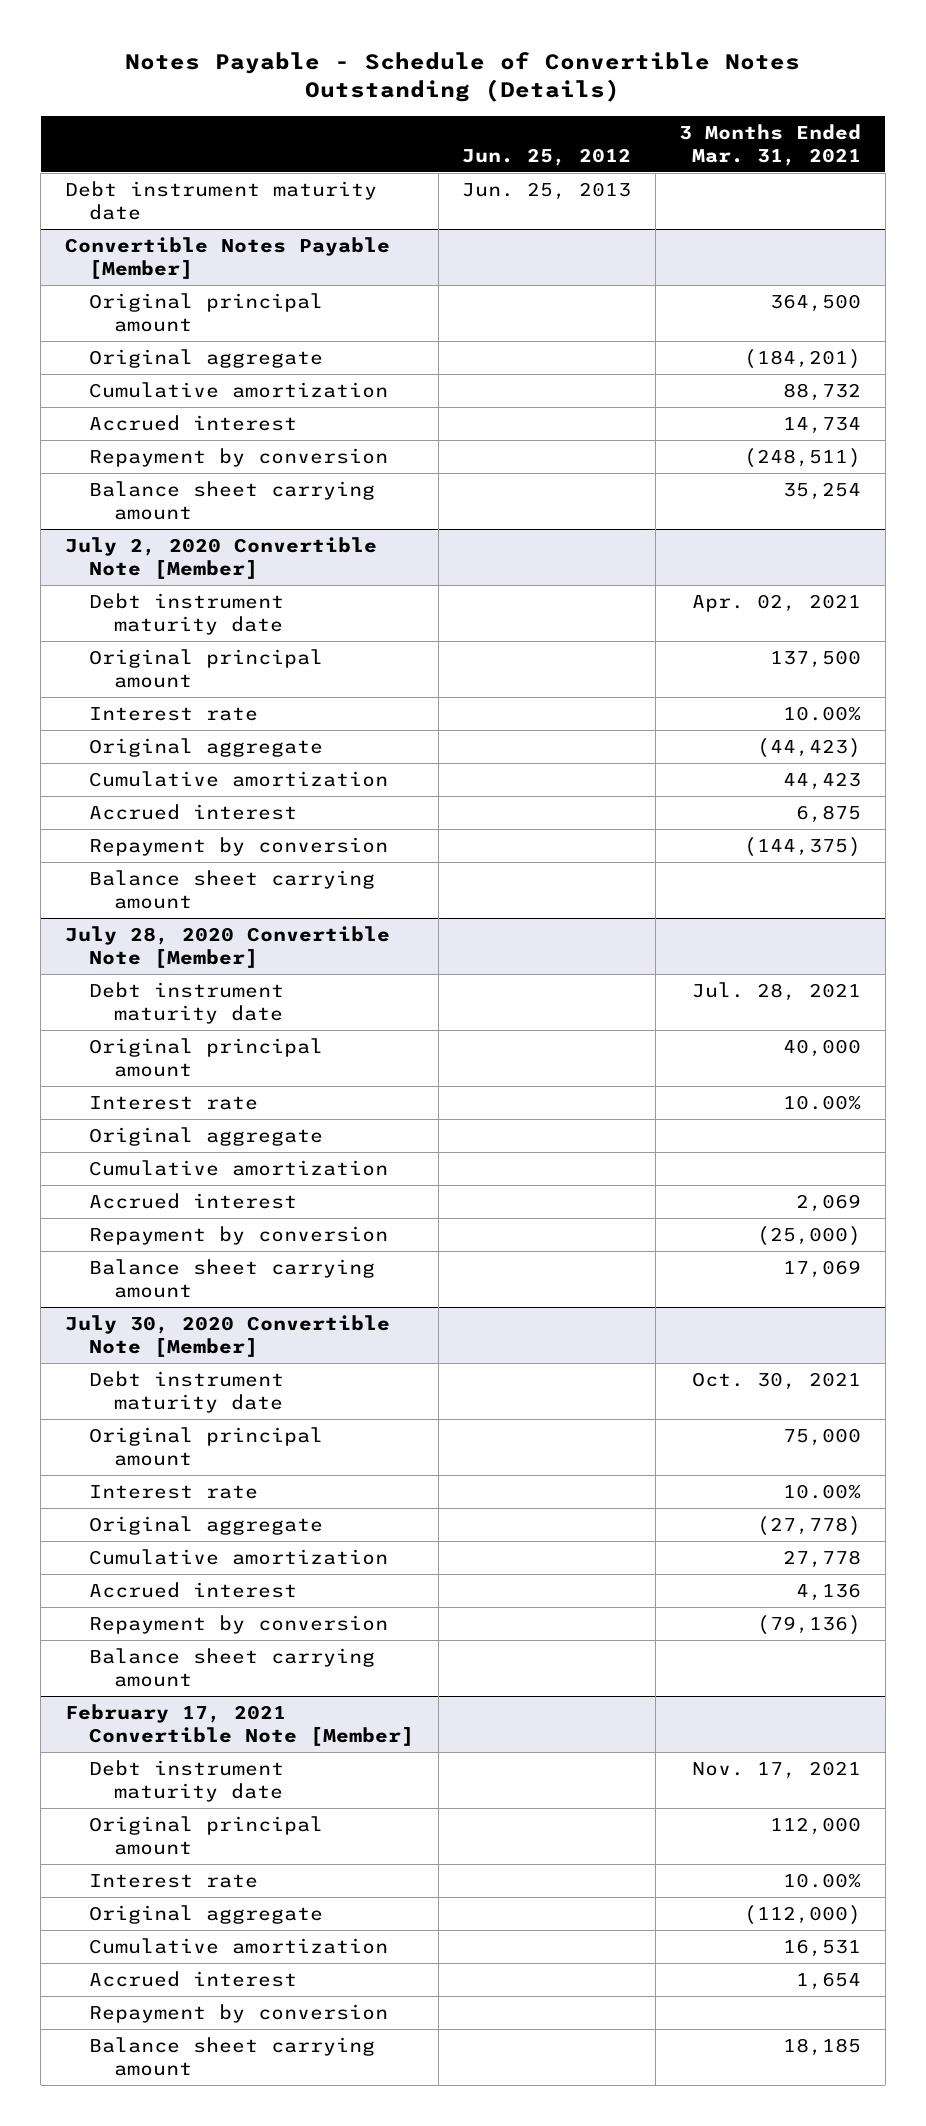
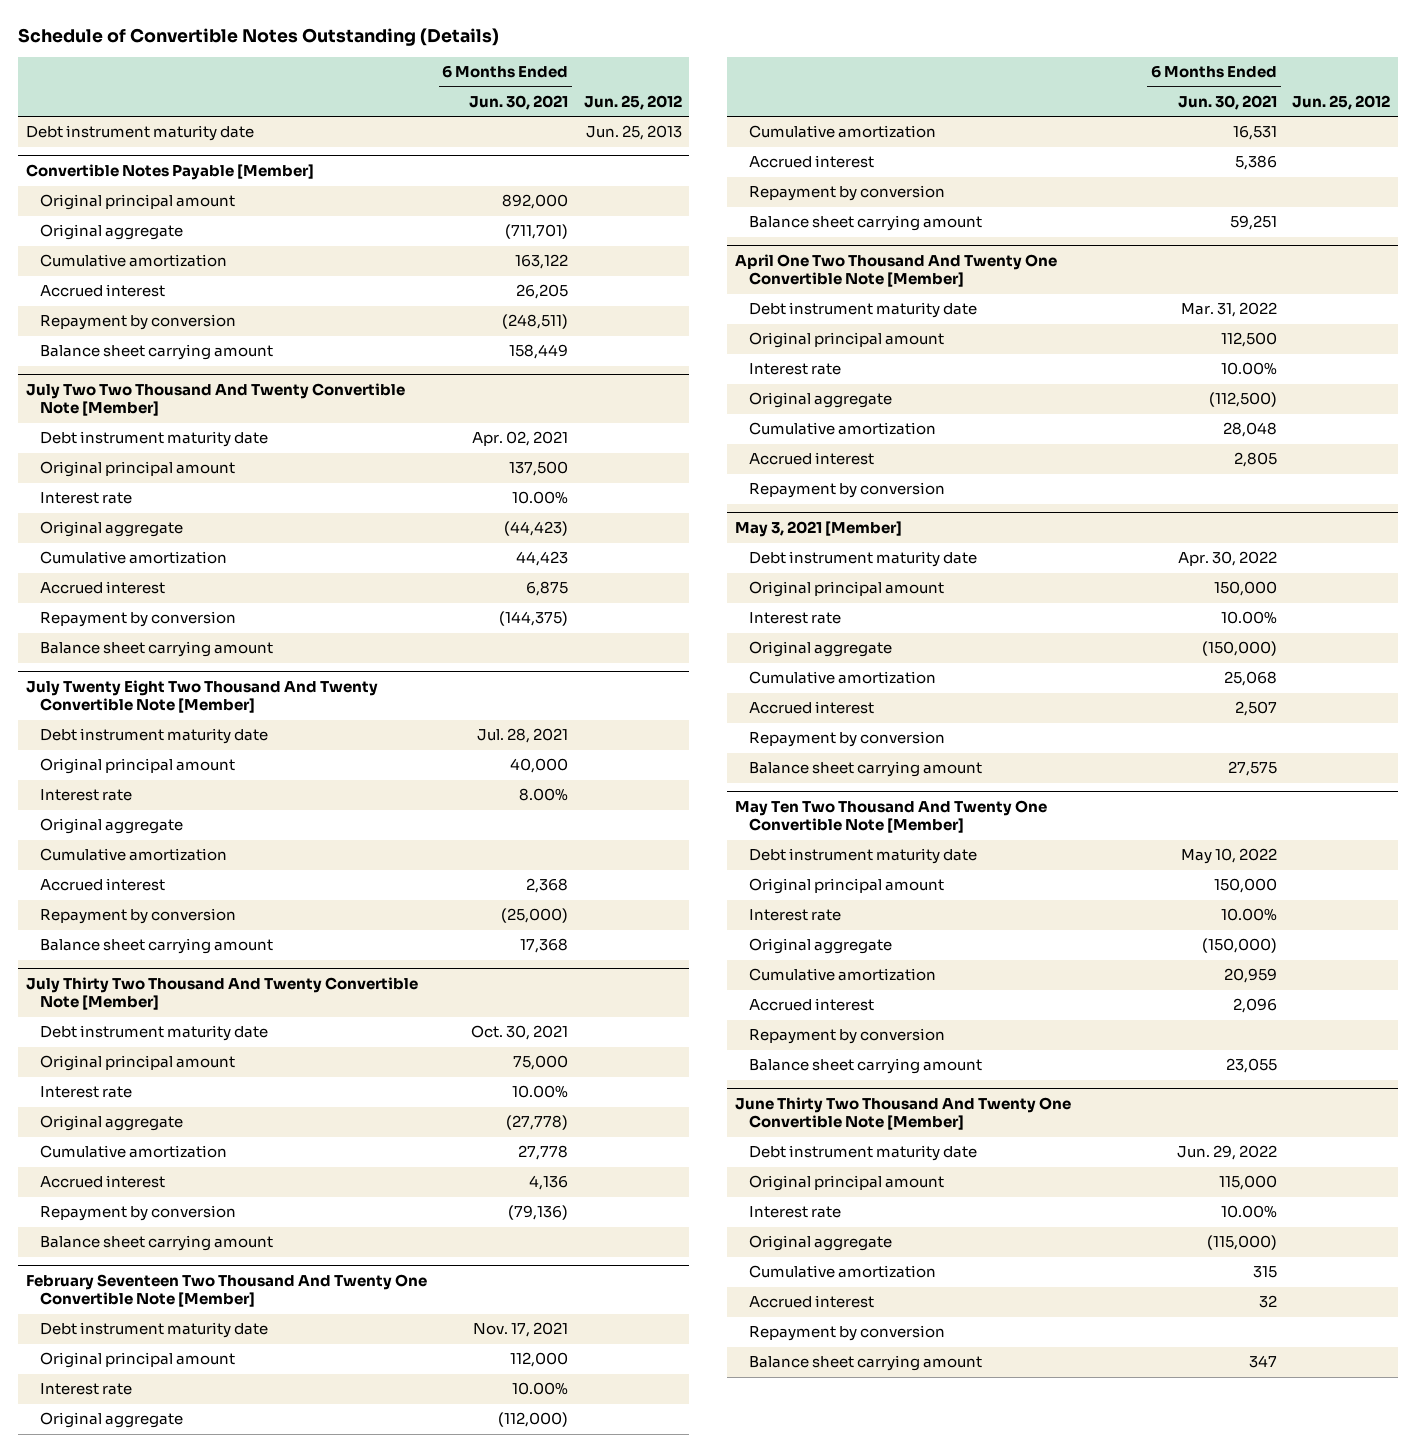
- Notes Payable - Schedule of Convertible Notes Outstanding (Details)
+ Schedule of Convertible Notes Outstanding (Details)
- | Jun. 25, 2012 | 3 Months Ended Mar. 31, 2021
+ | 6 Months Ended Jun. 30, 2021 | Jun. 25, 2012
- July 2, 2020 Convertible Note [Member]
+ July Two Two Thousand And Twenty Convertible Note [Member]
- July 28, 2020 Convertible Note [Member]
+ July Twenty Eight Two Thousand And Twenty Convertible Note [Member]
- July 30, 2020 Convertible Note [Member]
+ July Thirty Two Thousand And Twenty Convertible Note [Member]
- February 17, 2021 Convertible Note [Member]
+ February Seventeen Two Thousand And Twenty One Convertible Note [Member]
+ April One Two Thousand And Twenty One Convertible Note [Member]
+ Debt instrument maturity date | Mar. 31, 2022 |
+ Original principal amount | 112,500 |
+ Interest rate | 10.00% |
+ Original aggregate | (112,500) |
+ Cumulative amortization | 28,048 |
+ Accrued interest | 2,805 |
+ Repayment by conversion
+ May 3, 2021 [Member]
+ Debt instrument maturity date | Apr. 30, 2022 |
+ Original principal amount | 150,000 |
+ Interest rate | 10.00% |
+ Original aggregate | (150,000) |
+ Cumulative amortization | 25,068 |
+ Accrued interest | 2,507 |
+ Repayment by conversion
+ Balance sheet carrying amount | 27,575 |
+ May Ten Two Thousand And Twenty One Convertible Note [Member]
+ Debt instrument maturity date | May 10, 2022 |
+ Original principal amount | 150,000 |
+ Interest rate | 10.00% |
+ Original aggregate | (150,000) |
+ Cumulative amortization | 20,959 |
+ Accrued interest | 2,096 |
+ Repayment by conversion
+ Balance sheet carrying amount | 23,055 |
+ June Thirty Two Thousand And Twenty One Convertible Note [Member]
+ Debt instrument maturity date | Jun. 29, 2022 |
+ Original principal amount | 115,000 |
+ Interest rate | 10.00% |
+ Original aggregate | (115,000) |
+ Cumulative amortization | 315 |
+ Accrued interest | 32 |
+ Repayment by conversion
+ Balance sheet carrying amount | 347 |

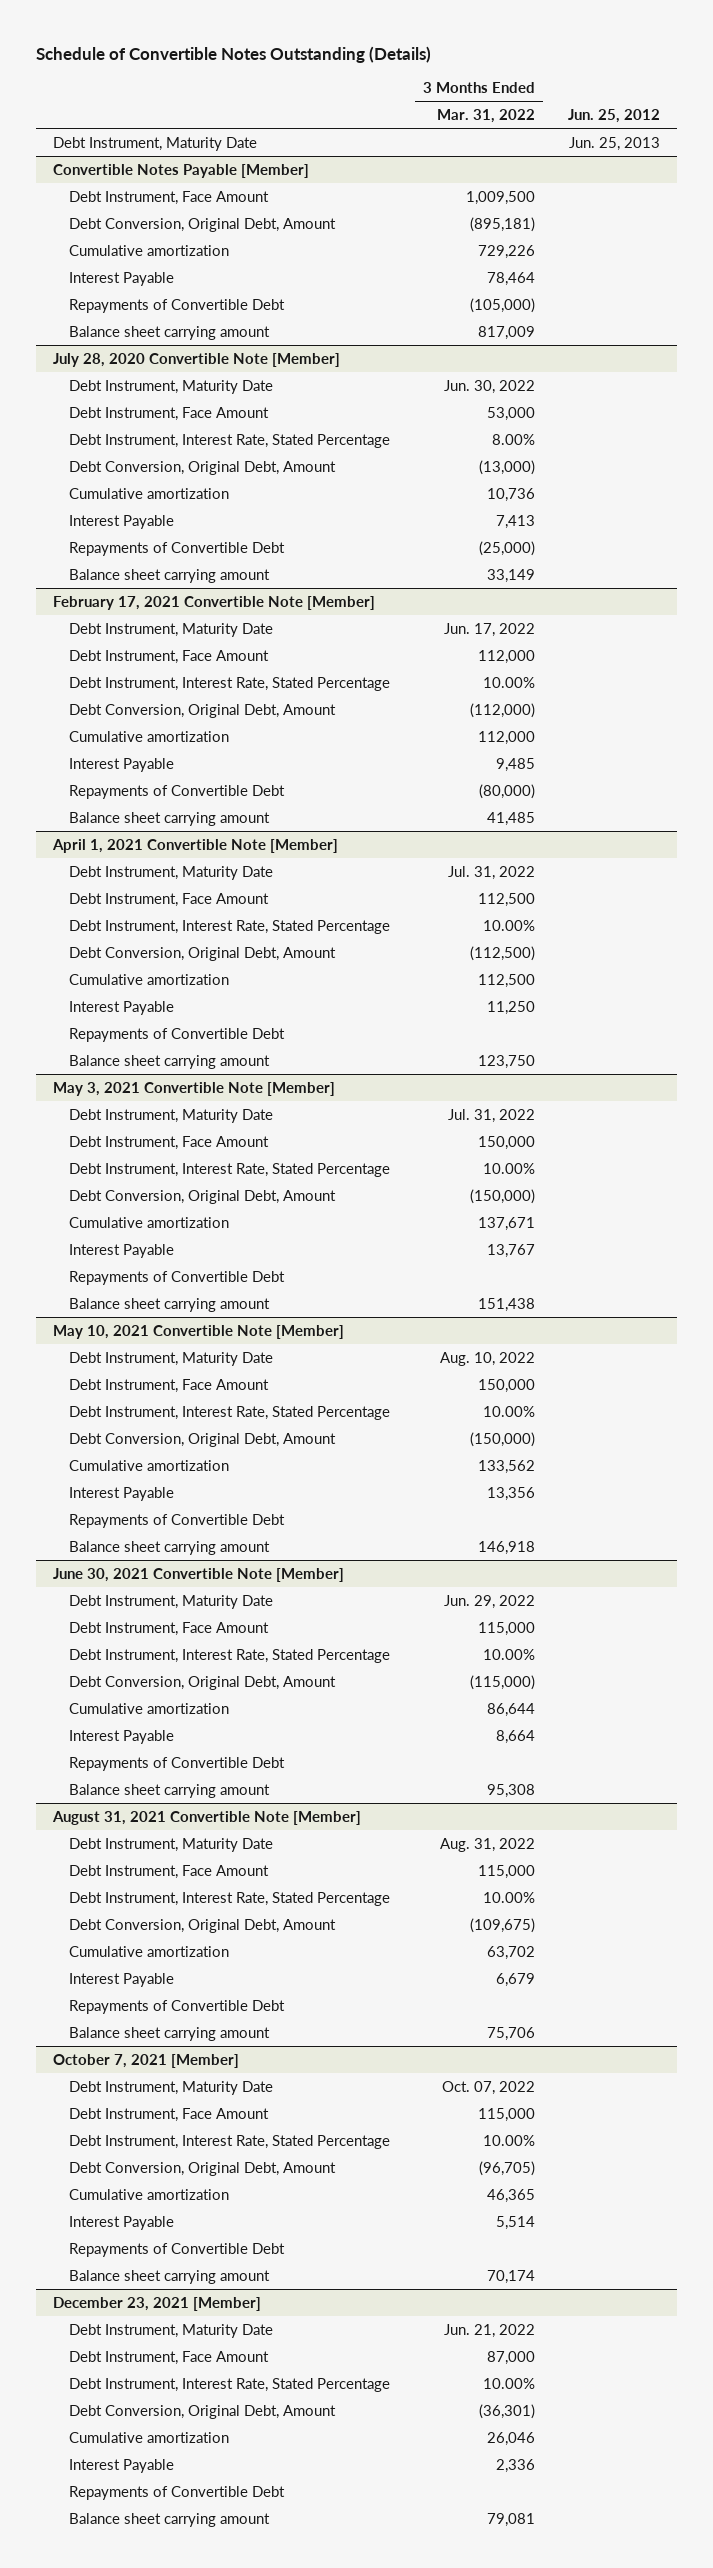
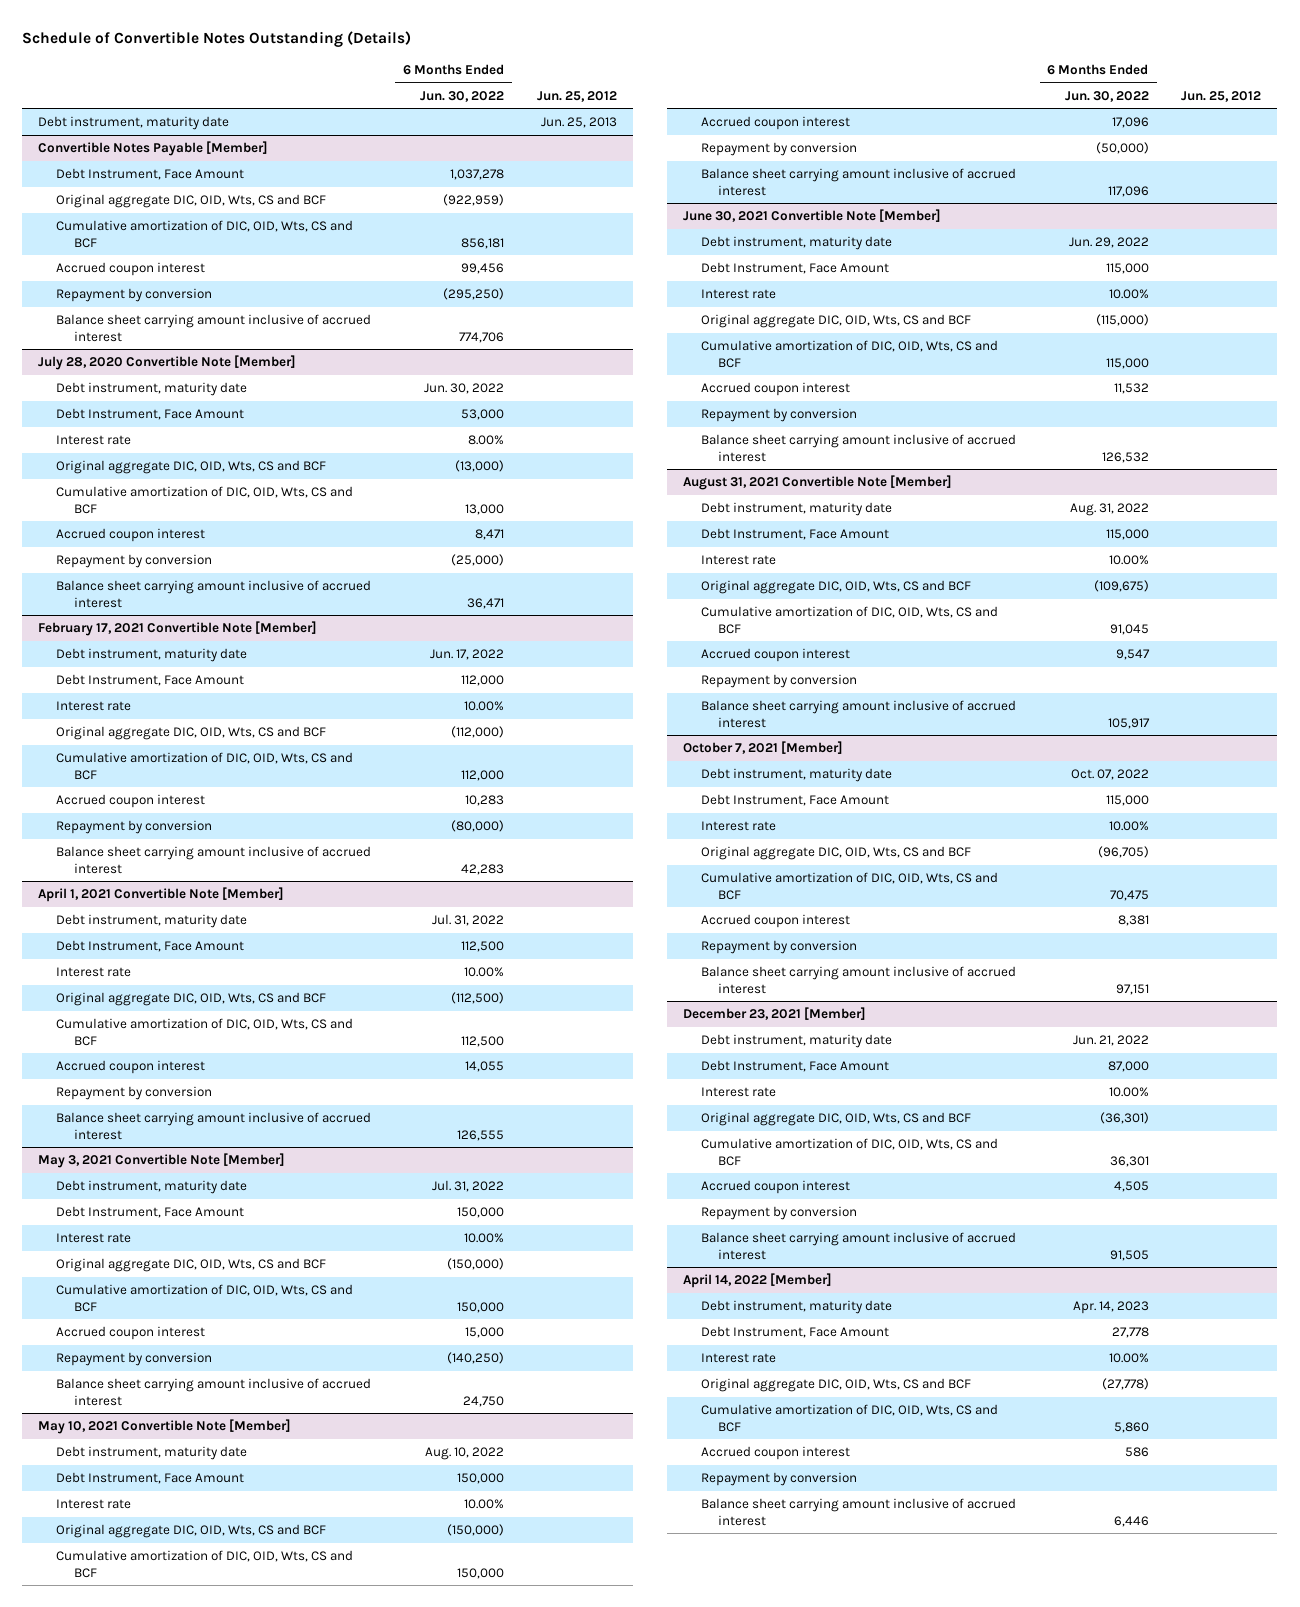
- | 3 Months Ended Mar. 31, 2022 | Jun. 25, 2012
+ | 6 Months Ended Jun. 30, 2022 | Jun. 25, 2012
- Debt Instrument, Maturity Date | | Jun. 25, 2013
+ Debt instrument, maturity date | | Jun. 25, 2013
@ Convertible Notes Payable [Member]
- Debt Conversion, Original Debt, Amount | (895,181) |
- Cumulative amortization | 729,226 |
- Interest Payable | 78,464 |
- Repayments of Convertible Debt | (105,000) |
- Balance sheet carrying amount | 817,009 |
+ Original aggregate DIC, OID, Wts, CS and BCF | (922,959) |
+ Cumulative amortization of DIC, OID, Wts, CS and BCF | 856,181 |
+ Accrued coupon interest | 99,456 |
+ Repayment by conversion | (295,250) |
+ Balance sheet carrying amount inclusive of accrued interest | 774,706 |
@ July 28, 2020 Convertible Note [Member]
- Debt Instrument, Maturity Date | Jun. 30, 2022 |
+ Debt instrument, maturity date | Jun. 30, 2022 |
- Debt Instrument, Interest Rate, Stated Percentage | 8.00% |
- Debt Conversion, Original Debt, Amount | (13,000) |
- Cumulative amortization | 10,736 |
- Interest Payable | 7,413 |
- Repayments of Convertible Debt | (25,000) |
- Balance sheet carrying amount | 33,149 |
+ Interest rate | 8.00% |
+ Original aggregate DIC, OID, Wts, CS and BCF | (13,000) |
+ Cumulative amortization of DIC, OID, Wts, CS and BCF | 13,000 |
+ Accrued coupon interest | 8,471 |
+ Repayment by conversion | (25,000) |
+ Balance sheet carrying amount inclusive of accrued interest | 36,471 |
@ February 17, 2021 Convertible Note [Member]
- Debt Instrument, Maturity Date | Jun. 17, 2022 |
+ Debt instrument, maturity date | Jun. 17, 2022 |
- Debt Instrument, Interest Rate, Stated Percentage | 10.00% |
- Debt Conversion, Original Debt, Amount | (112,000) |
- Cumulative amortization | 112,000 |
- Interest Payable | 9,485 |
- Repayments of Convertible Debt | (80,000) |
- Balance sheet carrying amount | 41,485 |
+ Interest rate | 10.00% |
+ Original aggregate DIC, OID, Wts, CS and BCF | (112,000) |
+ Cumulative amortization of DIC, OID, Wts, CS and BCF | 112,000 |
+ Accrued coupon interest | 10,283 |
+ Repayment by conversion | (80,000) |
+ Balance sheet carrying amount inclusive of accrued interest | 42,283 |
@ April 1, 2021 Convertible Note [Member]
- Debt Instrument, Maturity Date | Jul. 31, 2022 |
+ Debt instrument, maturity date | Jul. 31, 2022 |
- Debt Instrument, Interest Rate, Stated Percentage | 10.00% |
- Debt Conversion, Original Debt, Amount | (112,500) |
- Cumulative amortization | 112,500 |
- Interest Payable | 11,250 |
- Repayments of Convertible Debt
- Balance sheet carrying amount | 123,750 |
+ Interest rate | 10.00% |
+ Original aggregate DIC, OID, Wts, CS and BCF | (112,500) |
+ Cumulative amortization of DIC, OID, Wts, CS and BCF | 112,500 |
+ Accrued coupon interest | 14,055 |
+ Repayment by conversion
+ Balance sheet carrying amount inclusive of accrued interest | 126,555 |
@ May 3, 2021 Convertible Note [Member]
- Debt Instrument, Maturity Date | Jul. 31, 2022 |
+ Debt instrument, maturity date | Jul. 31, 2022 |
- Debt Instrument, Interest Rate, Stated Percentage | 10.00% |
- Debt Conversion, Original Debt, Amount | (150,000) |
- Cumulative amortization | 137,671 |
- Interest Payable | 13,767 |
- Repayments of Convertible Debt
- Balance sheet carrying amount | 151,438 |
+ Interest rate | 10.00% |
+ Original aggregate DIC, OID, Wts, CS and BCF | (150,000) |
+ Cumulative amortization of DIC, OID, Wts, CS and BCF | 150,000 |
+ Accrued coupon interest | 15,000 |
+ Repayment by conversion | (140,250) |
+ Balance sheet carrying amount inclusive of accrued interest | 24,750 |
@ May 10, 2021 Convertible Note [Member]
- Debt Instrument, Maturity Date | Aug. 10, 2022 |
+ Debt instrument, maturity date | Aug. 10, 2022 |
- Debt Instrument, Interest Rate, Stated Percentage | 10.00% |
- Debt Conversion, Original Debt, Amount | (150,000) |
- Cumulative amortization | 133,562 |
- Interest Payable | 13,356 |
- Repayments of Convertible Debt
- Balance sheet carrying amount | 146,918 |
+ Interest rate | 10.00% |
+ Original aggregate DIC, OID, Wts, CS and BCF | (150,000) |
+ Cumulative amortization of DIC, OID, Wts, CS and BCF | 150,000 |
+ Accrued coupon interest | 17,096 |
+ Repayment by conversion | (50,000) |
+ Balance sheet carrying amount inclusive of accrued interest | 117,096 |
@ June 30, 2021 Convertible Note [Member]
- Debt Instrument, Maturity Date | Jun. 29, 2022 |
+ Debt instrument, maturity date | Jun. 29, 2022 |
- Debt Instrument, Interest Rate, Stated Percentage | 10.00% |
- Debt Conversion, Original Debt, Amount | (115,000) |
- Cumulative amortization | 86,644 |
- Interest Payable | 8,664 |
- Repayments of Convertible Debt
- Balance sheet carrying amount | 95,308 |
+ Interest rate | 10.00% |
+ Original aggregate DIC, OID, Wts, CS and BCF | (115,000) |
+ Cumulative amortization of DIC, OID, Wts, CS and BCF | 115,000 |
+ Accrued coupon interest | 11,532 |
+ Repayment by conversion
+ Balance sheet carrying amount inclusive of accrued interest | 126,532 |
@ August 31, 2021 Convertible Note [Member]
- Debt Instrument, Maturity Date | Aug. 31, 2022 |
+ Debt instrument, maturity date | Aug. 31, 2022 |
- Debt Instrument, Interest Rate, Stated Percentage | 10.00% |
- Debt Conversion, Original Debt, Amount | (109,675) |
- Cumulative amortization | 63,702 |
- Interest Payable | 6,679 |
- Repayments of Convertible Debt
- Balance sheet carrying amount | 75,706 |
+ Interest rate | 10.00% |
+ Original aggregate DIC, OID, Wts, CS and BCF | (109,675) |
+ Cumulative amortization of DIC, OID, Wts, CS and BCF | 91,045 |
+ Accrued coupon interest | 9,547 |
+ Repayment by conversion
+ Balance sheet carrying amount inclusive of accrued interest | 105,917 |
@ October 7, 2021 [Member]
- Debt Instrument, Maturity Date | Oct. 07, 2022 |
+ Debt instrument, maturity date | Oct. 07, 2022 |
- Debt Instrument, Interest Rate, Stated Percentage | 10.00% |
- Debt Conversion, Original Debt, Amount | (96,705) |
- Cumulative amortization | 46,365 |
- Interest Payable | 5,514 |
- Repayments of Convertible Debt
- Balance sheet carrying amount | 70,174 |
+ Interest rate | 10.00% |
+ Original aggregate DIC, OID, Wts, CS and BCF | (96,705) |
+ Cumulative amortization of DIC, OID, Wts, CS and BCF | 70,475 |
+ Accrued coupon interest | 8,381 |
+ Repayment by conversion
+ Balance sheet carrying amount inclusive of accrued interest | 97,151 |
@ December 23, 2021 [Member]
- Debt Instrument, Maturity Date | Jun. 21, 2022 |
+ Debt instrument, maturity date | Jun. 21, 2022 |
- Debt Instrument, Interest Rate, Stated Percentage | 10.00% |
- Debt Conversion, Original Debt, Amount | (36,301) |
- Cumulative amortization | 26,046 |
- Interest Payable | 2,336 |
- Repayments of Convertible Debt
- Balance sheet carrying amount | 79,081 |
+ Interest rate | 10.00% |
+ Original aggregate DIC, OID, Wts, CS and BCF | (36,301) |
+ Cumulative amortization of DIC, OID, Wts, CS and BCF | 36,301 |
+ Accrued coupon interest | 4,505 |
+ Repayment by conversion
+ Balance sheet carrying amount inclusive of accrued interest | 91,505 |
+ April 14, 2022 [Member]
+ Debt instrument, maturity date | Apr. 14, 2023 |
+ Debt Instrument, Face Amount | 27,778 |
+ Interest rate | 10.00% |
+ Original aggregate DIC, OID, Wts, CS and BCF | (27,778) |
+ Cumulative amortization of DIC, OID, Wts, CS and BCF | 5,860 |
+ Accrued coupon interest | 586 |
+ Repayment by conversion
+ Balance sheet carrying amount inclusive of accrued interest | 6,446 |

